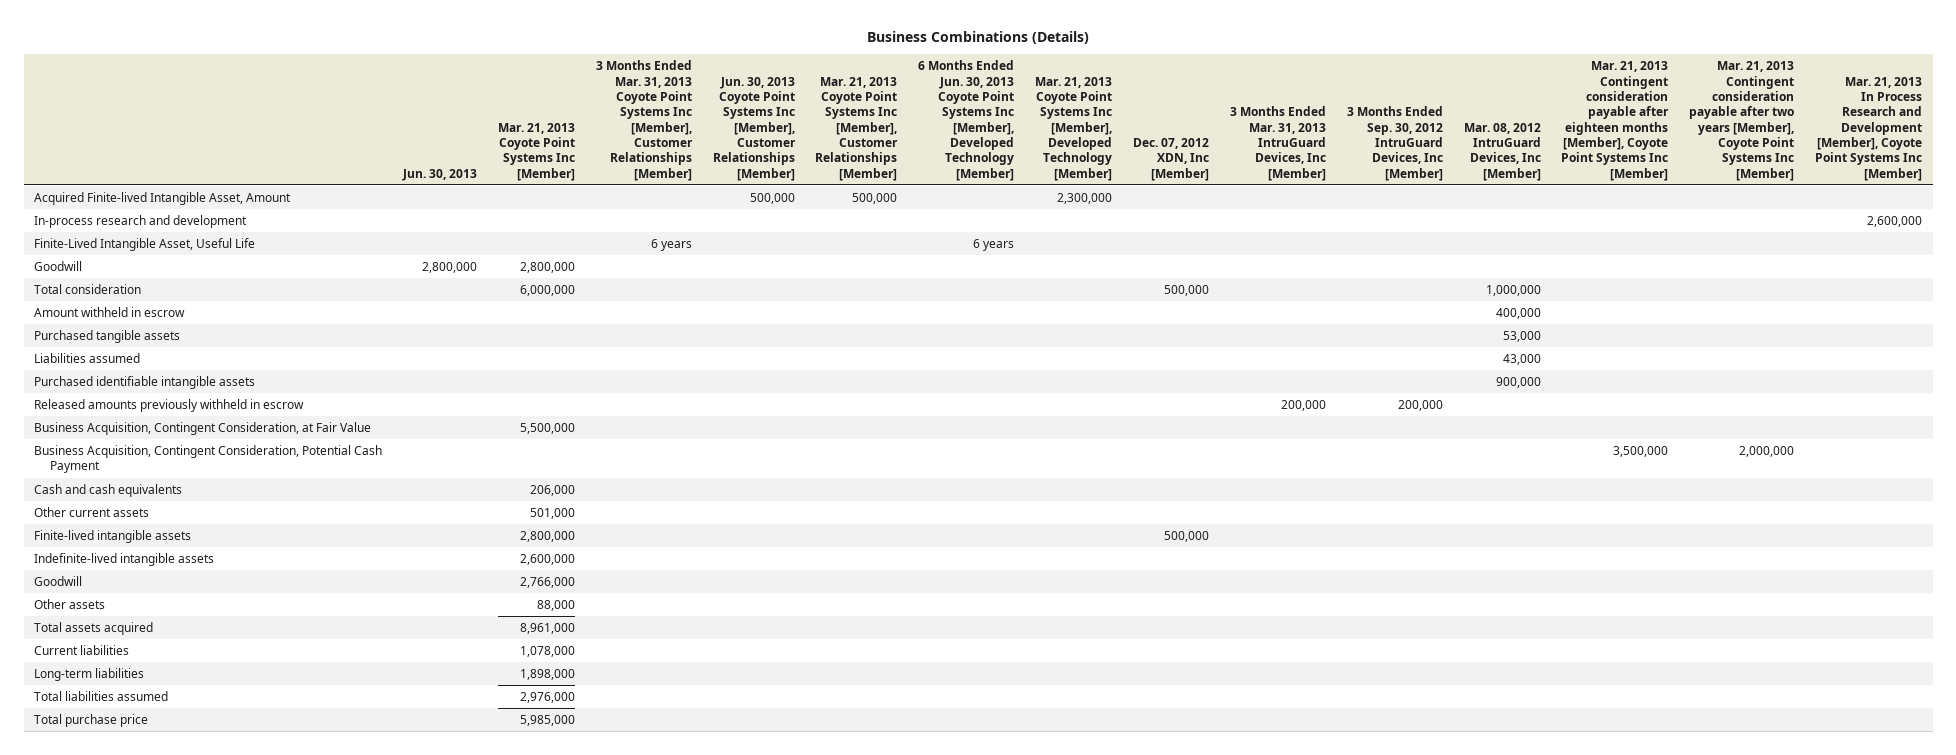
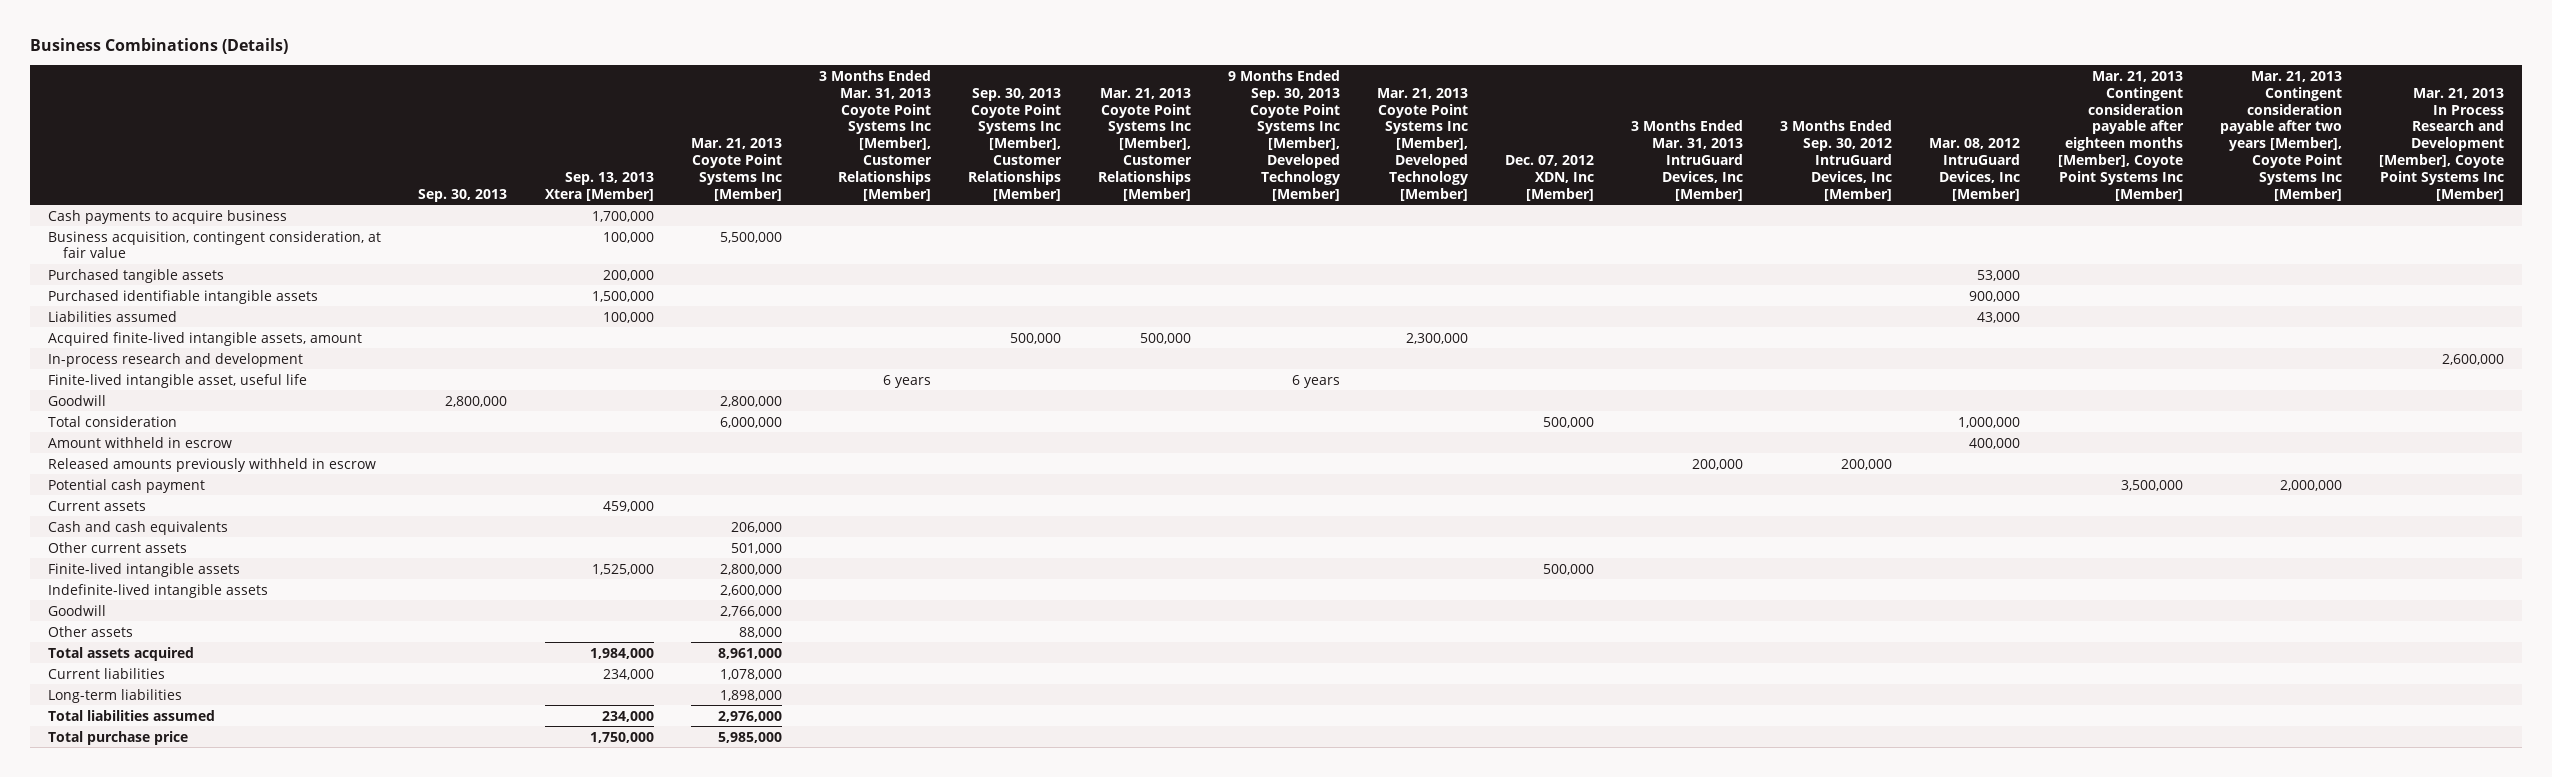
- | Jun. 30, 2013 | Mar. 21, 2013 Coyote Point Systems Inc [Member] | 3 Months Ended Mar. 31, 2013 Coyote Point Systems Inc [Member], Customer Relationships [Member] | Jun. 30, 2013 Coyote Point Systems Inc [Member], Customer Relationships [Member] | Mar. 21, 2013 Coyote Point Systems Inc [Member], Customer Relationships [Member] | 6 Months Ended Jun. 30, 2013 Coyote Point Systems Inc [Member], Developed Technology [Member] | Mar. 21, 2013 Coyote Point Systems Inc [Member], Developed Technology [Member] | Dec. 07, 2012 XDN, Inc [Member] | 3 Months Ended Mar. 31, 2013 IntruGuard Devices, Inc [Member] | 3 Months Ended Sep. 30, 2012 IntruGuard Devices, Inc [Member] | Mar. 08, 2012 IntruGuard Devices, Inc [Member] | Mar. 21, 2013 Contingent consideration payable after eighteen months [Member], Coyote Point Systems Inc [Member] | Mar. 21, 2013 Contingent consideration payable after two years [Member], Coyote Point Systems Inc [Member] | Mar. 21, 2013 In Process Research and Development [Member], Coyote Point Systems Inc [Member]
+ | Sep. 30, 2013 | Sep. 13, 2013 Xtera [Member] | Mar. 21, 2013 Coyote Point Systems Inc [Member] | 3 Months Ended Mar. 31, 2013 Coyote Point Systems Inc [Member], Customer Relationships [Member] | Sep. 30, 2013 Coyote Point Systems Inc [Member], Customer Relationships [Member] | Mar. 21, 2013 Coyote Point Systems Inc [Member], Customer Relationships [Member] | 9 Months Ended Sep. 30, 2013 Coyote Point Systems Inc [Member], Developed Technology [Member] | Mar. 21, 2013 Coyote Point Systems Inc [Member], Developed Technology [Member] | Dec. 07, 2012 XDN, Inc [Member] | 3 Months Ended Mar. 31, 2013 IntruGuard Devices, Inc [Member] | 3 Months Ended Sep. 30, 2012 IntruGuard Devices, Inc [Member] | Mar. 08, 2012 IntruGuard Devices, Inc [Member] | Mar. 21, 2013 Contingent consideration payable after eighteen months [Member], Coyote Point Systems Inc [Member] | Mar. 21, 2013 Contingent consideration payable after two years [Member], Coyote Point Systems Inc [Member] | Mar. 21, 2013 In Process Research and Development [Member], Coyote Point Systems Inc [Member]
- Acquired Finite-lived Intangible Asset, Amount | | | | 500,000 | 500,000 | | 2,300,000 | | | | | | |
+ Cash payments to acquire business | | 1,700,000 | | | | | | | | | | | | |
+ Business acquisition, contingent consideration, at fair value | | 100,000 | 5,500,000 | | | | | | | | | | | |
moved up: Purchased tangible assets | | 200,000 | | | | | | | | | | 53,000 | | |
moved up: Purchased identifiable intangible assets | | 1,500,000 | | | | | | | | | | 900,000 | | |
moved up: Liabilities assumed | | 100,000 | | | | | | | | | | 43,000 | | |
+ Acquired finite-lived intangible assets, amount | | | | | 500,000 | 500,000 | | 2,300,000 | | | | | | |
- Finite-Lived Intangible Asset, Useful Life | | | 6 years | | | 6 years | | | | | | | |
+ Finite-lived intangible asset, useful life | | | | 6 years | | | 6 years | | | | | | | |
- Business Acquisition, Contingent Consideration, at Fair Value | | 5,500,000 | | | | | | | | | | | |
- Business Acquisition, Contingent Consideration, Potential Cash Payment | | | | | | | | | | | | 3,500,000 | 2,000,000 |
+ Potential cash payment | | | | | | | | | | | | | 3,500,000 | 2,000,000 |
+ Current assets | | 459,000 | | | | | | | | | | | | |

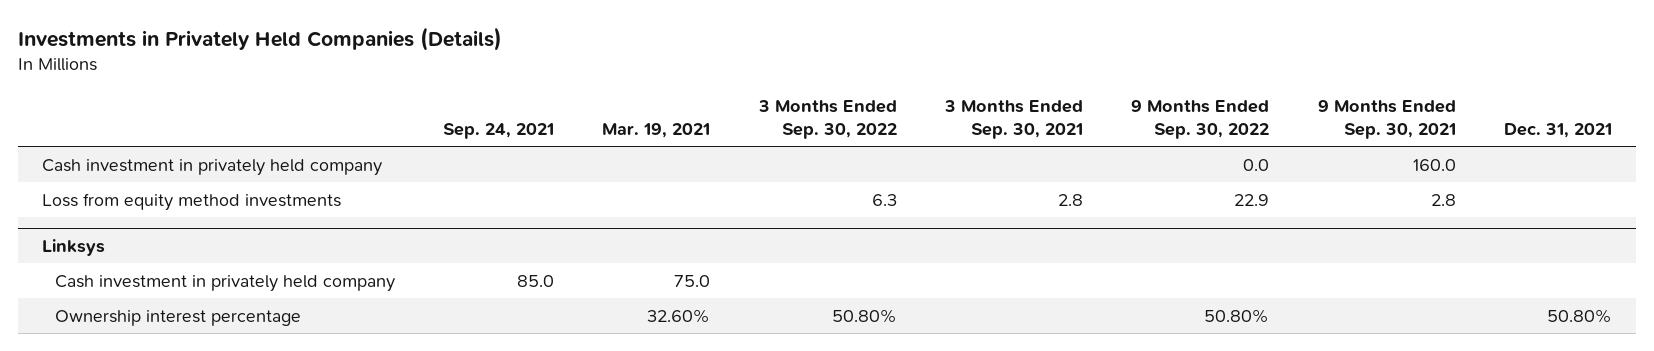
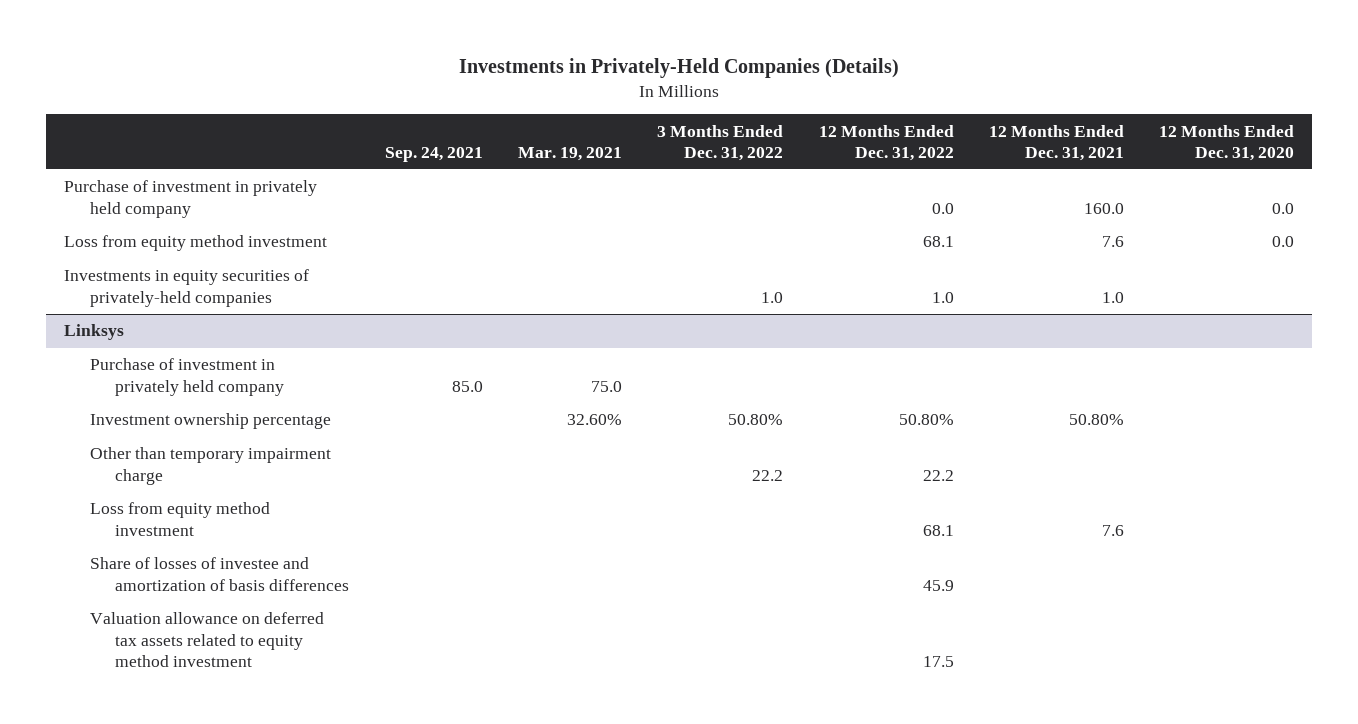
- Investments in Privately Held Companies (Details)
+ Investments in Privately-Held Companies (Details)
- | Sep. 24, 2021 | Mar. 19, 2021 | 3 Months Ended Sep. 30, 2022 | 3 Months Ended Sep. 30, 2021 | 9 Months Ended Sep. 30, 2022 | 9 Months Ended Sep. 30, 2021 | Dec. 31, 2021
+ | Sep. 24, 2021 | Mar. 19, 2021 | 3 Months Ended Dec. 31, 2022 | 12 Months Ended Dec. 31, 2022 | 12 Months Ended Dec. 31, 2021 | 12 Months Ended Dec. 31, 2020
- Cash investment in privately held company | | | | | 0.0 | 160.0 |
- Loss from equity method investments | | | 6.3 | 2.8 | 22.9 | 2.8 |
+ Purchase of investment in privately held company | | | | 0.0 | 160.0 | 0.0
+ Loss from equity method investment | | | | 68.1 | 7.6 | 0.0
+ Investments in equity securities of privately-held companies | | | 1.0 | 1.0 | 1.0 |
@ Linksys
- Cash investment in privately held company | 85.0 | 75.0 | | | | |
- Ownership interest percentage | | 32.60% | 50.80% | | 50.80% | | 50.80%
+ Purchase of investment in privately held company | 85.0 | 75.0 | | | |
+ Investment ownership percentage | | 32.60% | 50.80% | 50.80% | 50.80% |
+ Other than temporary impairment charge | | | 22.2 | 22.2 | |
+ Loss from equity method investment | | | | 68.1 | 7.6 |
+ Share of losses of investee and amortization of basis differences | | | | 45.9 | |
+ Valuation allowance on deferred tax assets related to equity method investment | | | | 17.5 | |

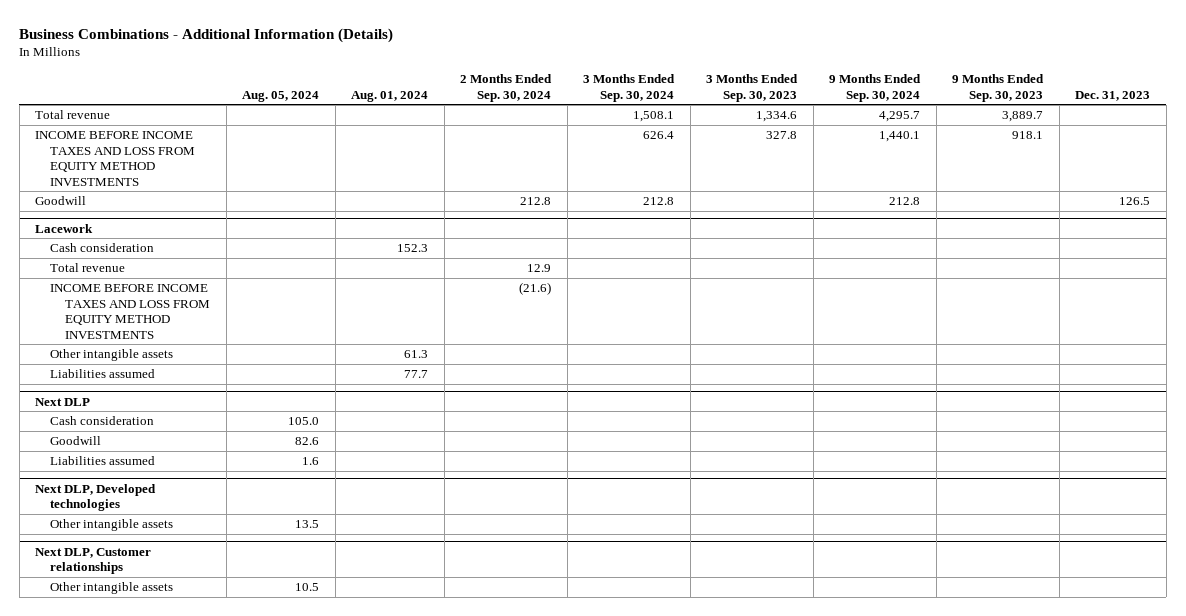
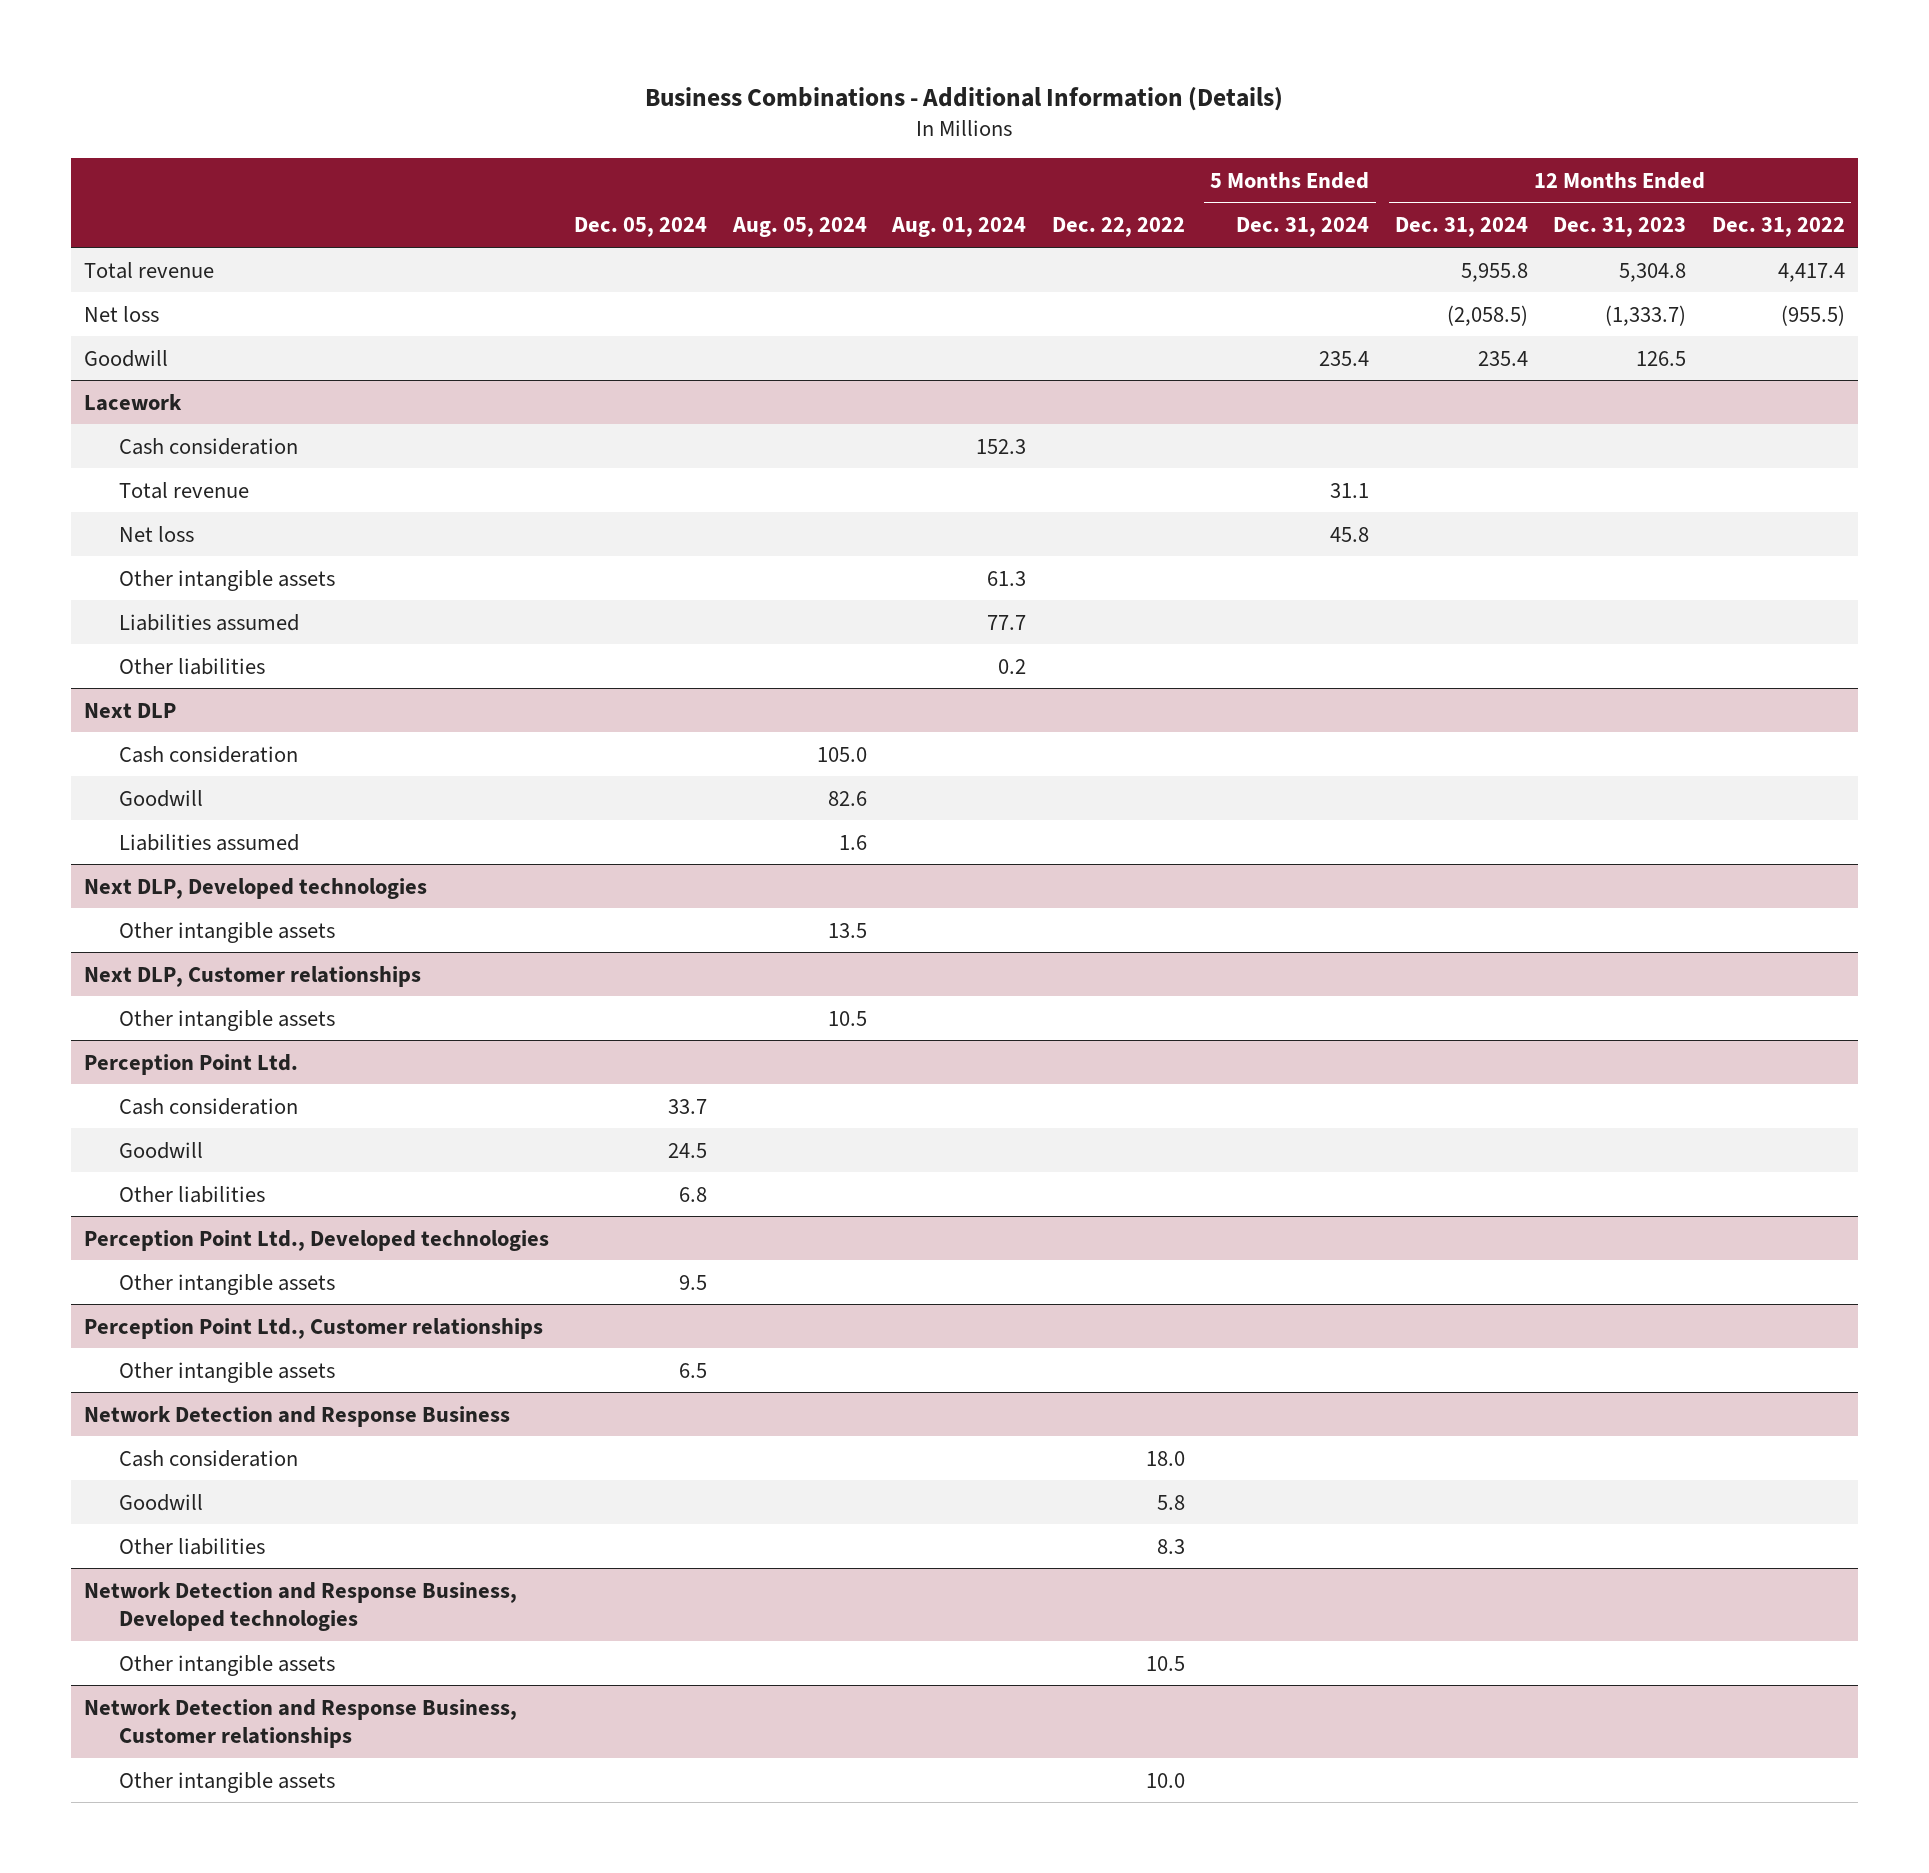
- | Aug. 05, 2024 | Aug. 01, 2024 | 2 Months Ended Sep. 30, 2024 | 3 Months Ended Sep. 30, 2024 | 3 Months Ended Sep. 30, 2023 | 9 Months Ended Sep. 30, 2024 | 9 Months Ended Sep. 30, 2023 | Dec. 31, 2023
+ | Dec. 05, 2024 | Aug. 05, 2024 | Aug. 01, 2024 | Dec. 22, 2022 | 5 Months Ended Dec. 31, 2024 | 12 Months Ended Dec. 31, 2024 | 12 Months Ended Dec. 31, 2023 | 12 Months Ended Dec. 31, 2022
- INCOME BEFORE INCOME TAXES AND LOSS FROM EQUITY METHOD INVESTMENTS | | | | 626.4 | 327.8 | 1,440.1 | 918.1 |
+ Net loss | | | | | | (2,058.5) | (1,333.7) | (955.5)
@ Lacework
- INCOME BEFORE INCOME TAXES AND LOSS FROM EQUITY METHOD INVESTMENTS | | | (21.6) | | | | |
+ Net loss | | | | | 45.8 | | |
+ Other liabilities | | | 0.2 | | | | |
+ Perception Point Ltd.
+ Cash consideration | 33.7 | | | | | | |
+ Goodwill | 24.5 | | | | | | |
+ Other liabilities | 6.8 | | | | | | |
+ Perception Point Ltd., Developed technologies
+ Other intangible assets | 9.5 | | | | | | |
+ Perception Point Ltd., Customer relationships
+ Other intangible assets | 6.5 | | | | | | |
+ Network Detection and Response Business
+ Cash consideration | | | | 18.0 | | | |
+ Goodwill | | | | 5.8 | | | |
+ Other liabilities | | | | 8.3 | | | |
+ Network Detection and Response Business, Developed technologies
+ Other intangible assets | | | | 10.5 | | | |
+ Network Detection and Response Business, Customer relationships
+ Other intangible assets | | | | 10.0 | | | |

